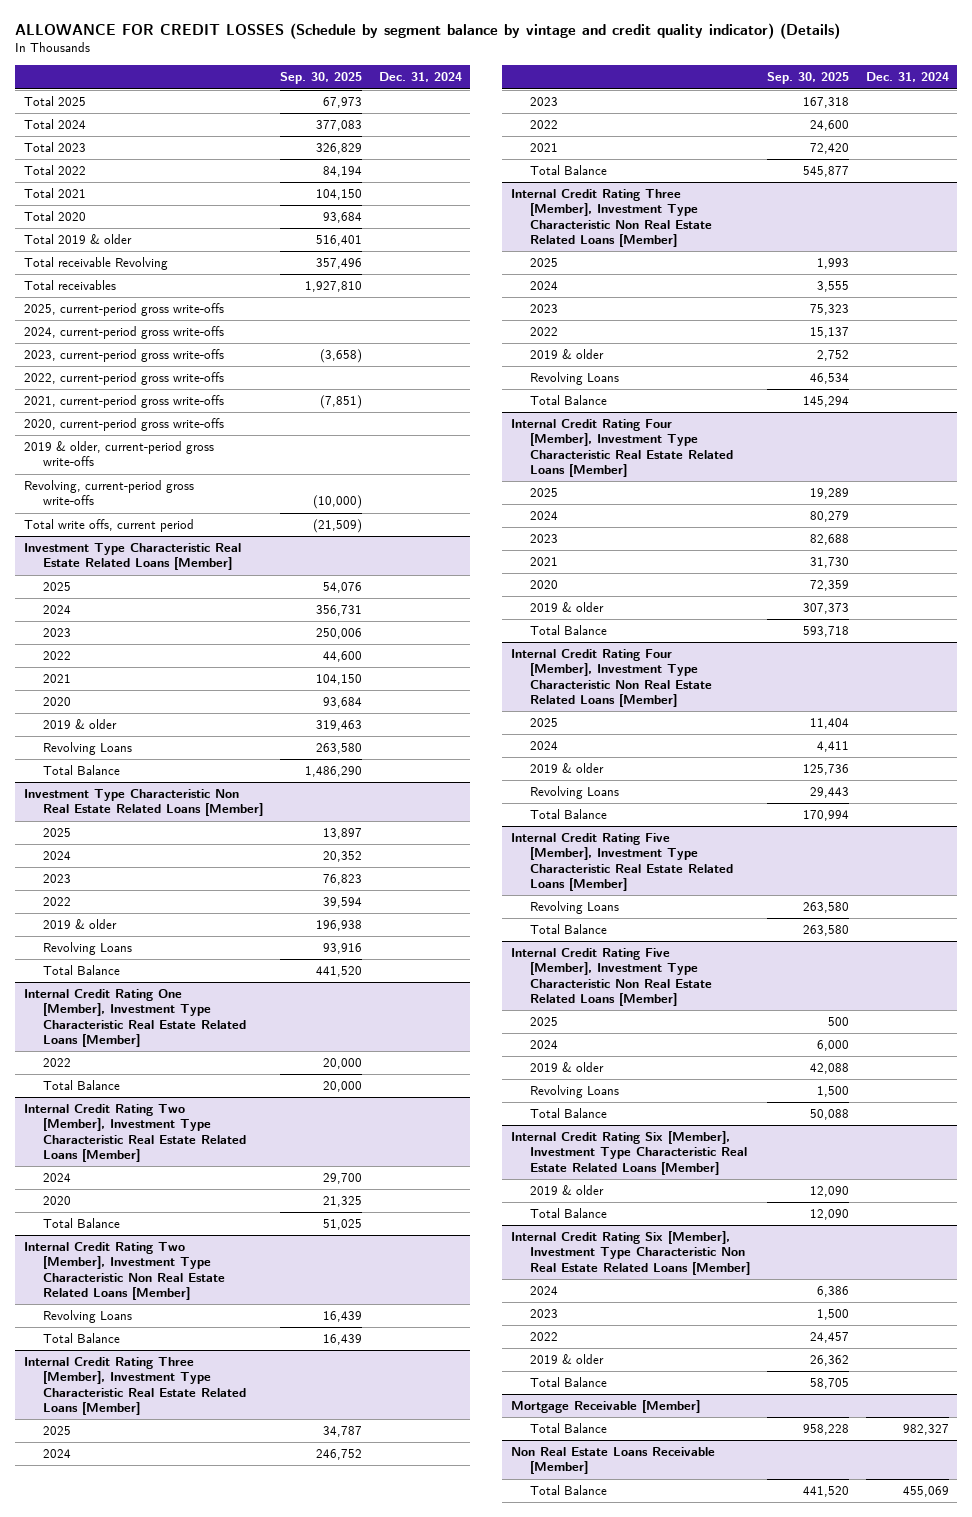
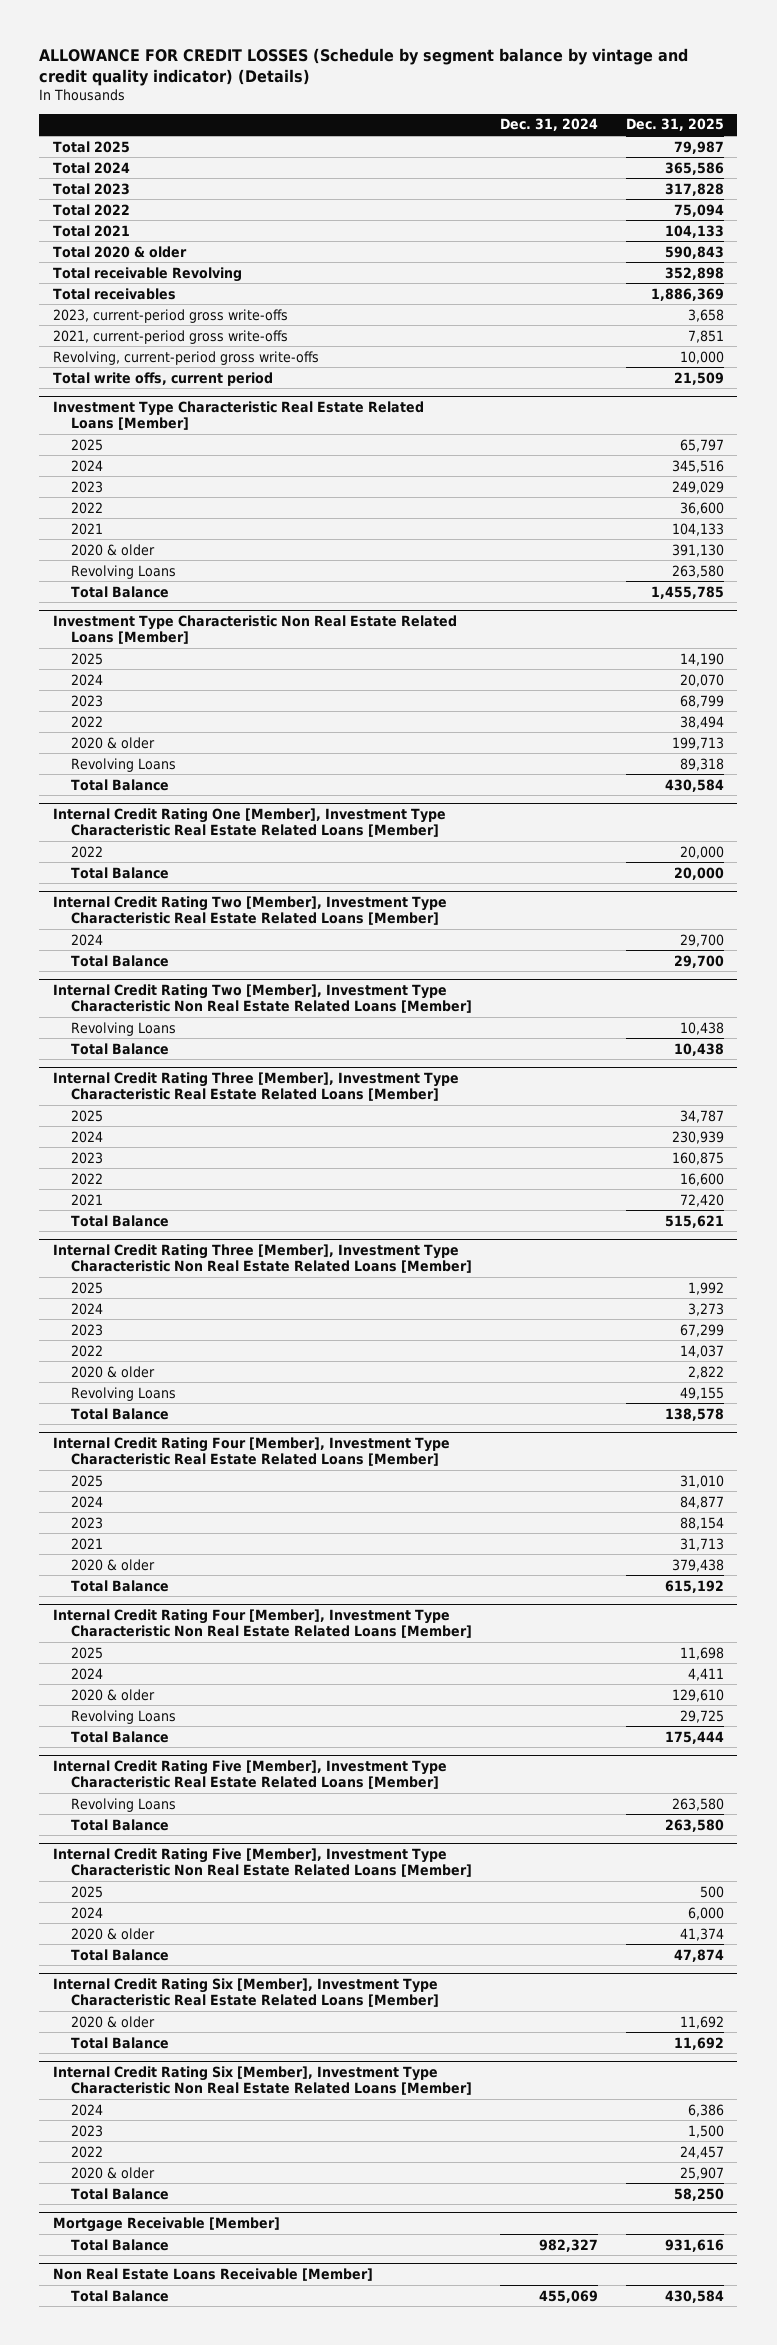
- | Sep. 30, 2025 | Dec. 31, 2024
+ | Dec. 31, 2024 | Dec. 31, 2025
- Total 2020 | 93,684 |
- Total 2019 & older | 516,401 |
+ Total 2020 & older | | 590,843
- 2025, current-period gross write-offs
- 2024, current-period gross write-offs
- 2022, current-period gross write-offs
- 2020, current-period gross write-offs
- 2019 & older, current-period gross write-offs
@ Investment Type Characteristic Real Estate Related Loans [Member]
- 2020 | 93,684 |
- 2019 & older | 319,463 |
+ 2020 & older | | 391,130
@ Investment Type Characteristic Non Real Estate Related Loans [Member]
- 2019 & older | 196,938 |
+ 2020 & older | | 199,713
@ Internal Credit Rating Two [Member], Investment Type Characteristic Real Estate Related Loans [Member]
- 2020 | 21,325 |
@ Internal Credit Rating Three [Member], Investment Type Characteristic Non Real Estate Related Loans [Member]
- 2019 & older | 2,752 |
+ 2020 & older | | 2,822
@ Internal Credit Rating Four [Member], Investment Type Characteristic Real Estate Related Loans [Member]
- 2020 | 72,359 |
- 2019 & older | 307,373 |
+ 2020 & older | | 379,438
@ Internal Credit Rating Four [Member], Investment Type Characteristic Non Real Estate Related Loans [Member]
- 2019 & older | 125,736 |
+ 2020 & older | | 129,610
@ Internal Credit Rating Five [Member], Investment Type Characteristic Non Real Estate Related Loans [Member]
- 2019 & older | 42,088 |
- Revolving Loans | 1,500 |
+ 2020 & older | | 41,374
@ Internal Credit Rating Six [Member], Investment Type Characteristic Real Estate Related Loans [Member]
- 2019 & older | 12,090 |
+ 2020 & older | | 11,692
@ Internal Credit Rating Six [Member], Investment Type Characteristic Non Real Estate Related Loans [Member]
- 2019 & older | 26,362 |
+ 2020 & older | | 25,907

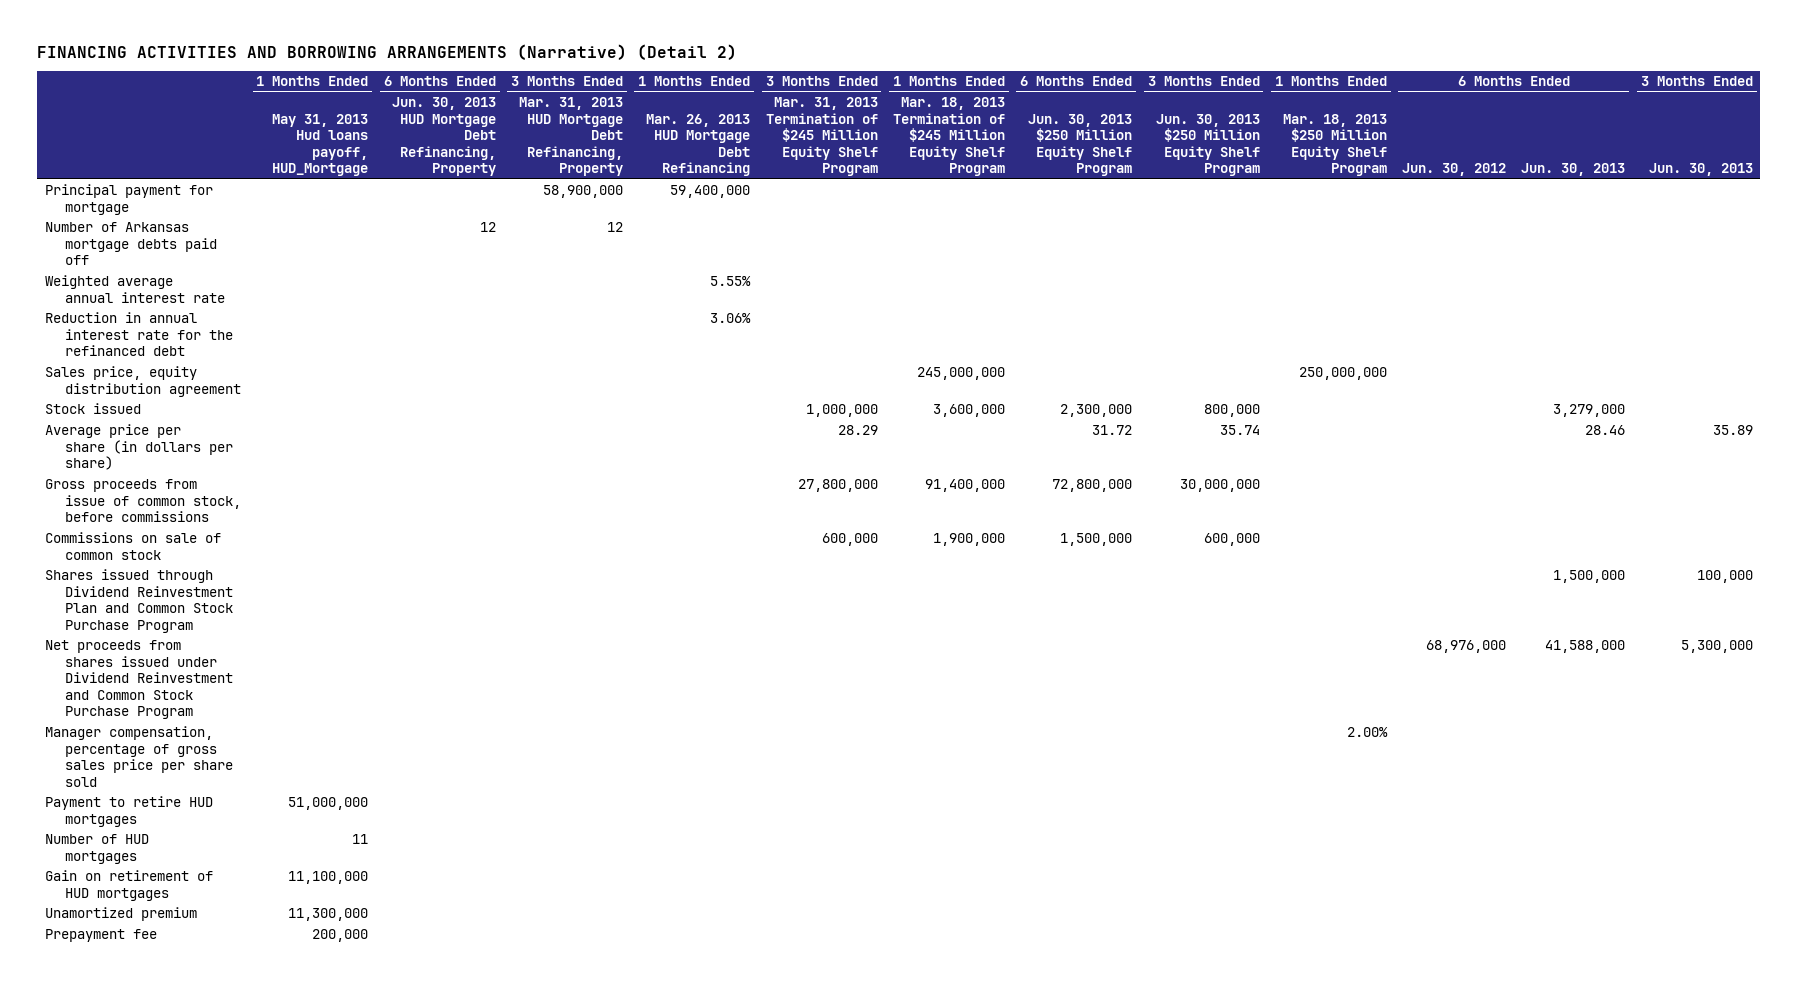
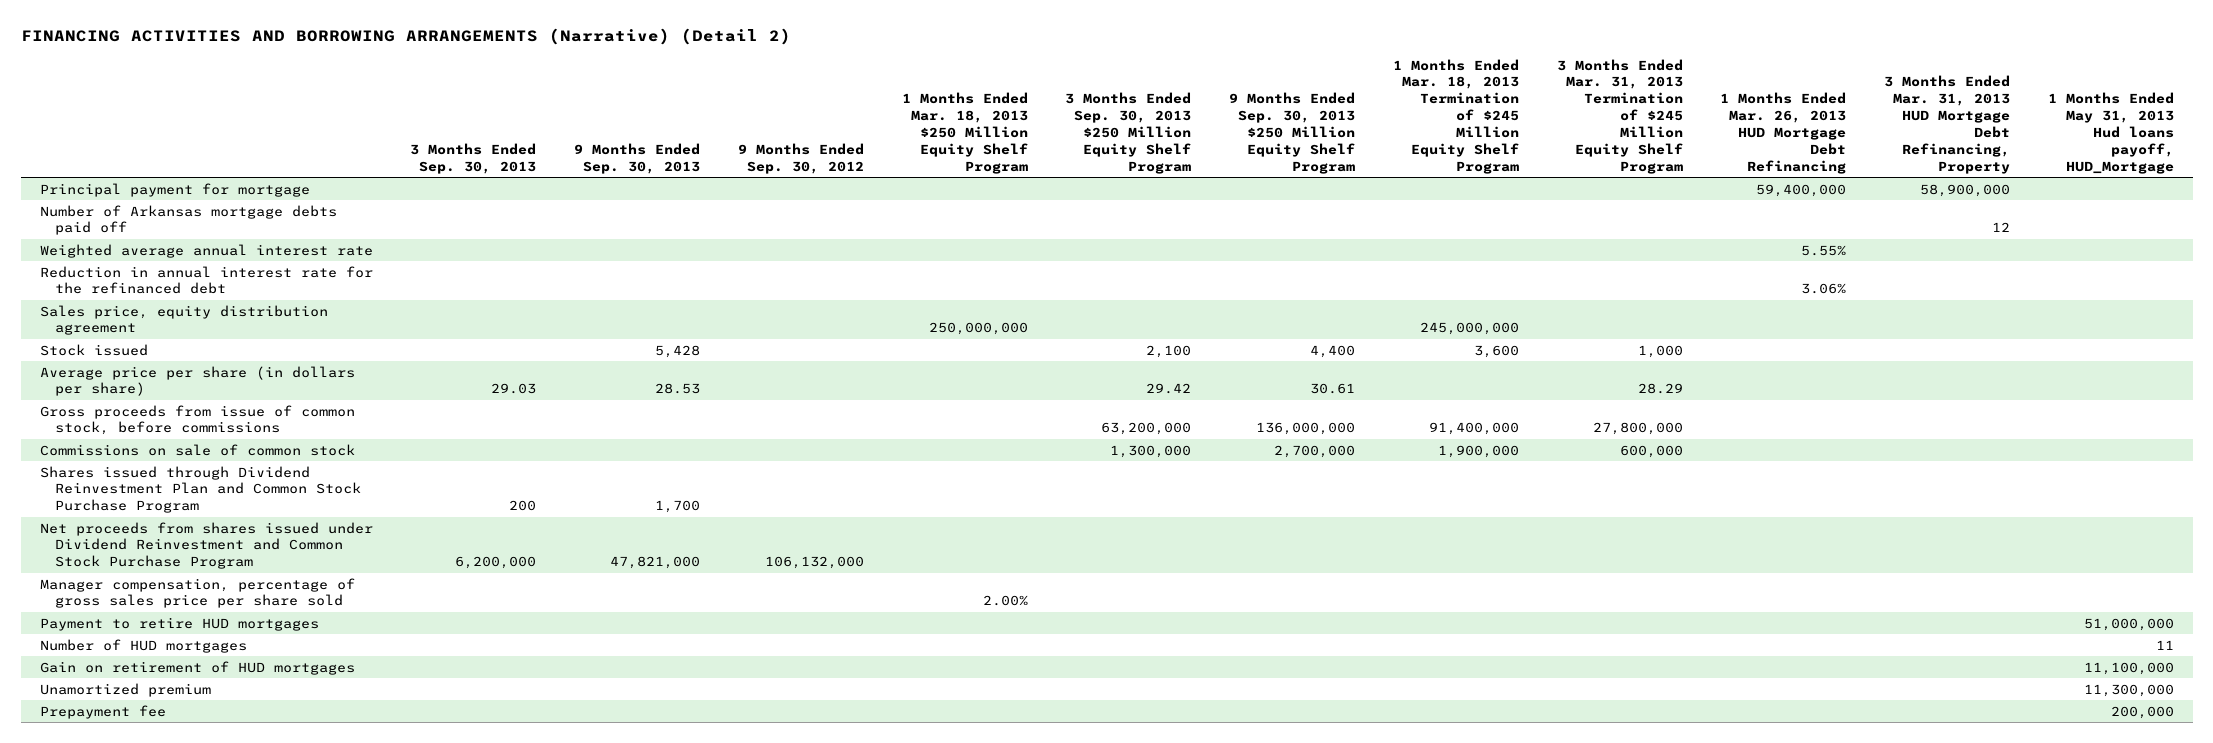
- | 1 Months Ended May 31, 2013 Hud loans payoff, HUD_Mortgage | 6 Months Ended Jun. 30, 2013 HUD Mortgage Debt Refinancing, Property | 3 Months Ended Mar. 31, 2013 HUD Mortgage Debt Refinancing, Property | 1 Months Ended Mar. 26, 2013 HUD Mortgage Debt Refinancing | 3 Months Ended Mar. 31, 2013 Termination of $245 Million Equity Shelf Program | 1 Months Ended Mar. 18, 2013 Termination of $245 Million Equity Shelf Program | 6 Months Ended Jun. 30, 2013 $250 Million Equity Shelf Program | 3 Months Ended Jun. 30, 2013 $250 Million Equity Shelf Program | 1 Months Ended Mar. 18, 2013 $250 Million Equity Shelf Program | 6 Months Ended Jun. 30, 2012 | 6 Months Ended Jun. 30, 2013 | 3 Months Ended Jun. 30, 2013
+ | 3 Months Ended Sep. 30, 2013 | 9 Months Ended Sep. 30, 2013 | 9 Months Ended Sep. 30, 2012 | 1 Months Ended Mar. 18, 2013 $250 Million Equity Shelf Program | 3 Months Ended Sep. 30, 2013 $250 Million Equity Shelf Program | 9 Months Ended Sep. 30, 2013 $250 Million Equity Shelf Program | 1 Months Ended Mar. 18, 2013 Termination of $245 Million Equity Shelf Program | 3 Months Ended Mar. 31, 2013 Termination of $245 Million Equity Shelf Program | 1 Months Ended Mar. 26, 2013 HUD Mortgage Debt Refinancing | 3 Months Ended Mar. 31, 2013 HUD Mortgage Debt Refinancing, Property | 1 Months Ended May 31, 2013 Hud loans payoff, HUD_Mortgage
- Stock issued | | | | | 1,000,000 | 3,600,000 | 2,300,000 | 800,000 | | | 3,279,000 |
+ Stock issued | | 5,428 | | | 2,100 | 4,400 | 3,600 | 1,000 | | |

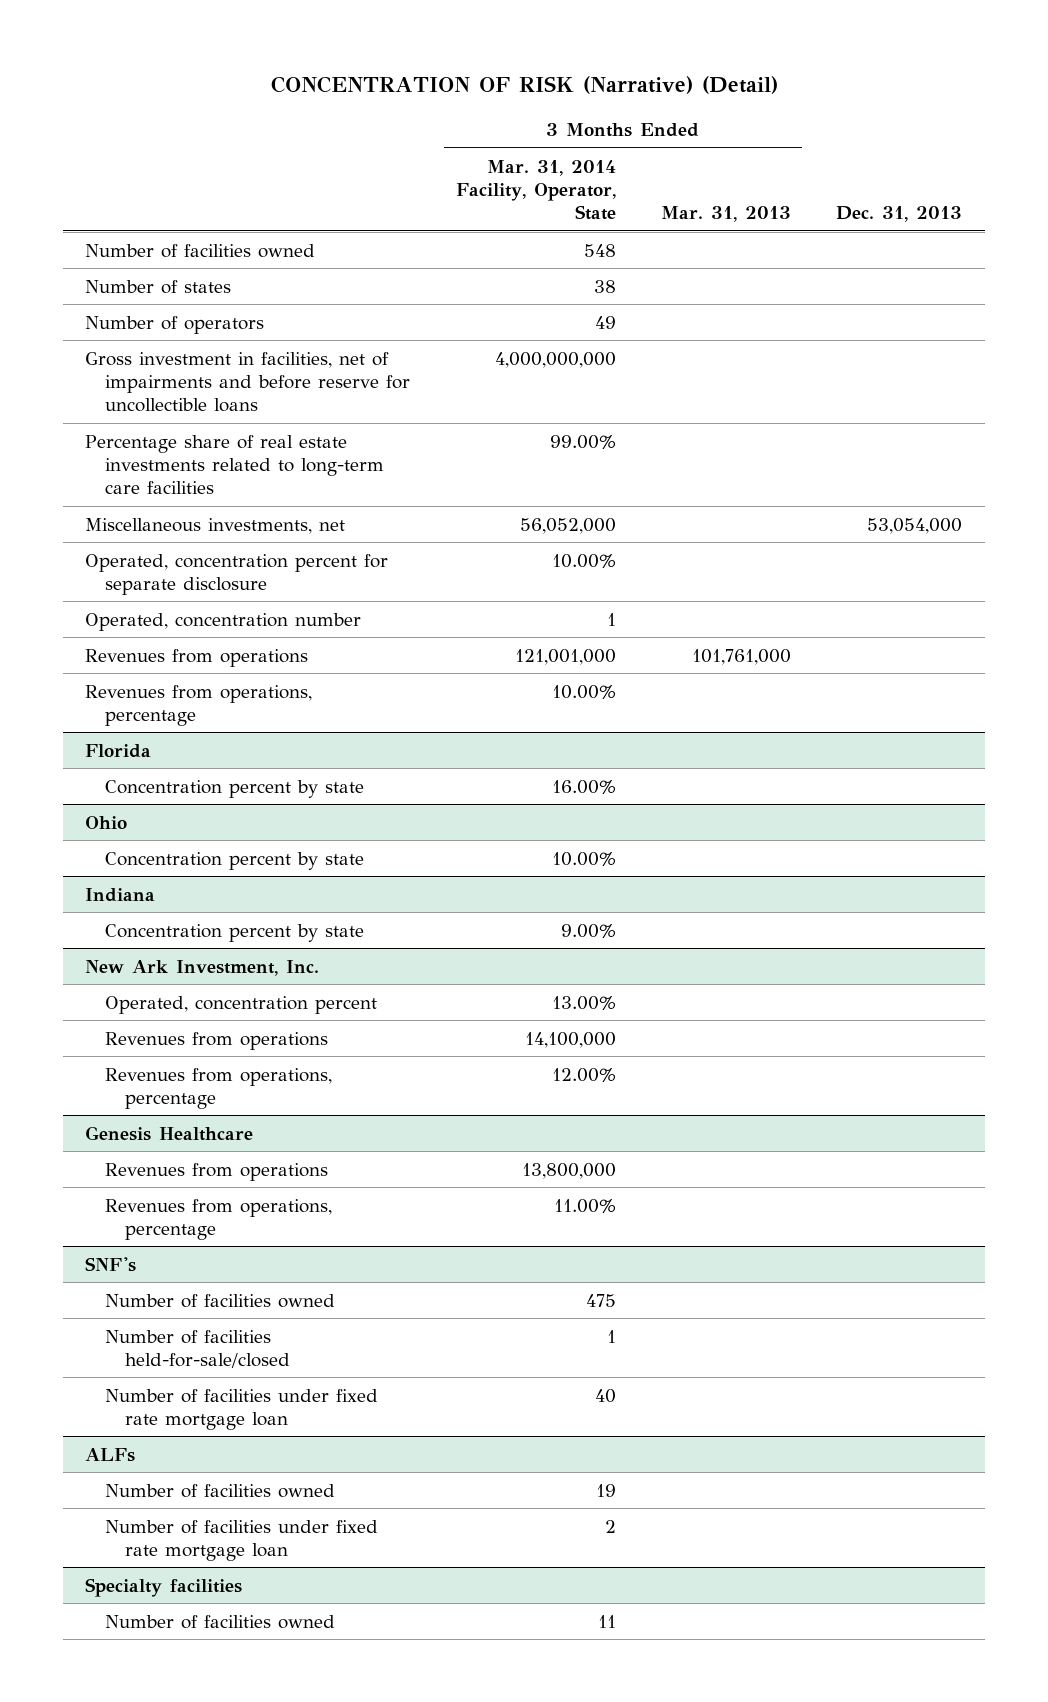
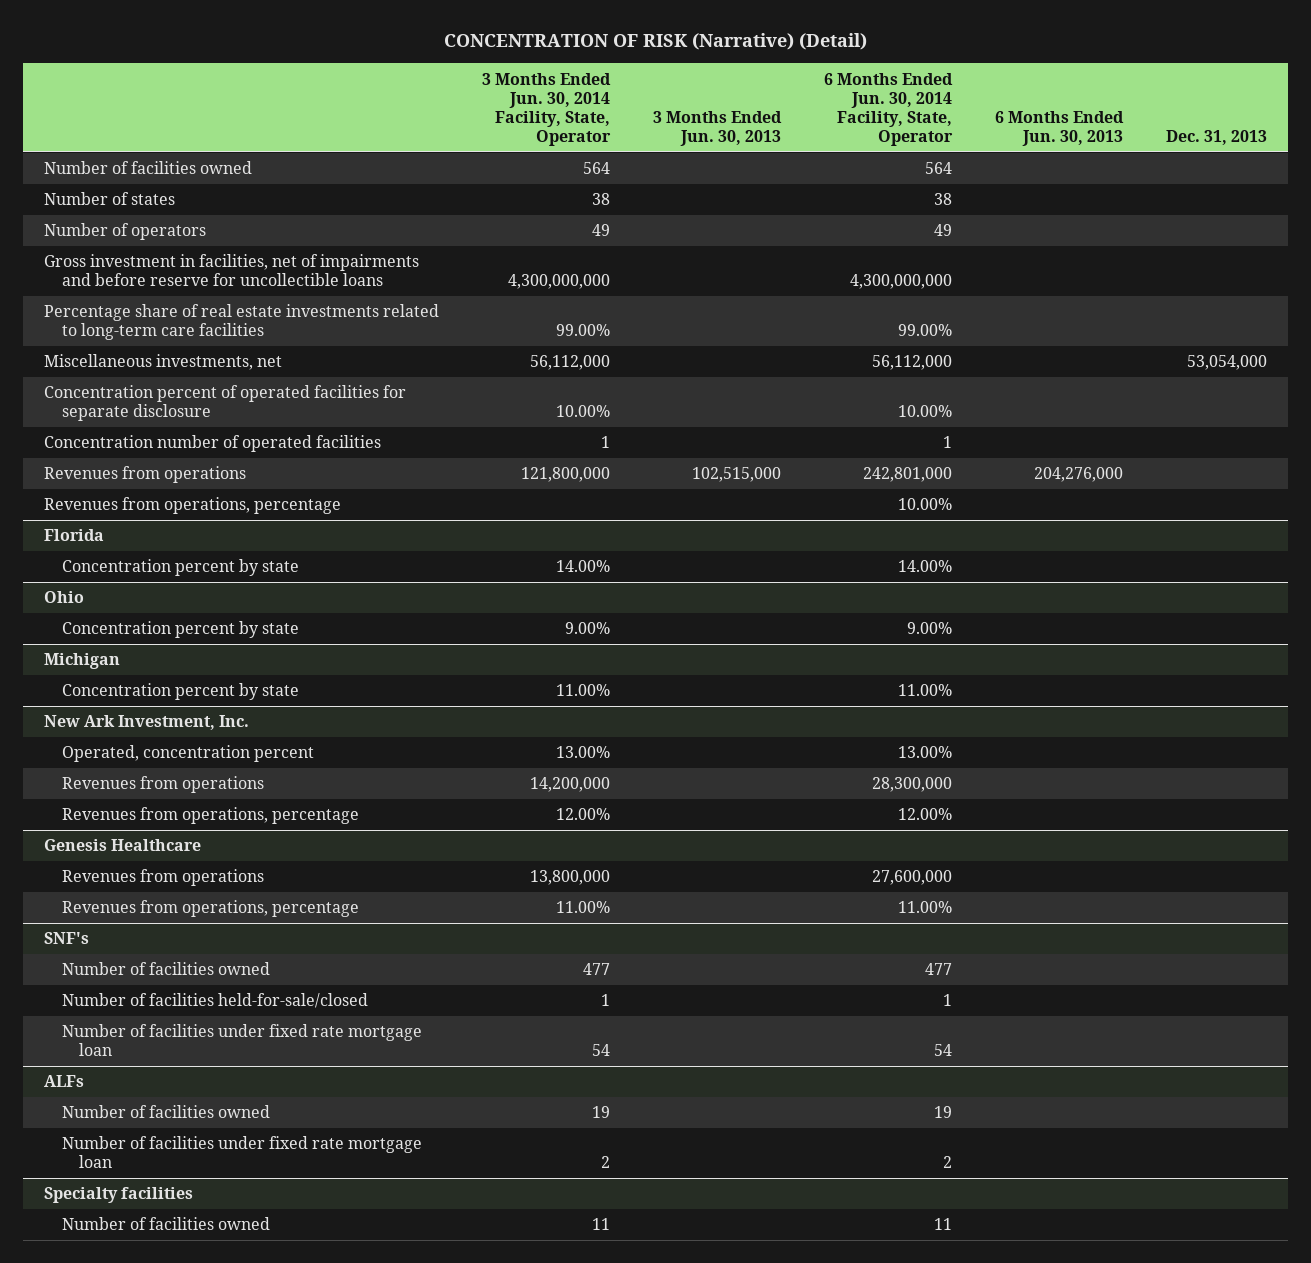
- | 3 Months Ended Mar. 31, 2014 Facility, Operator, State | 3 Months Ended Mar. 31, 2013 | Dec. 31, 2013
+ | 3 Months Ended Jun. 30, 2014 Facility, State, Operator | 3 Months Ended Jun. 30, 2013 | 6 Months Ended Jun. 30, 2014 Facility, State, Operator | 6 Months Ended Jun. 30, 2013 | Dec. 31, 2013
- Operated, concentration percent for separate disclosure | 10.00% | |
- Operated, concentration number | 1 | |
+ Concentration percent of operated facilities for separate disclosure | 10.00% | | 10.00% | |
+ Concentration number of operated facilities | 1 | | 1 | |
- Indiana
- Concentration percent by state | 9.00% | |
+ Michigan
+ Concentration percent by state | 11.00% | | 11.00% | |

